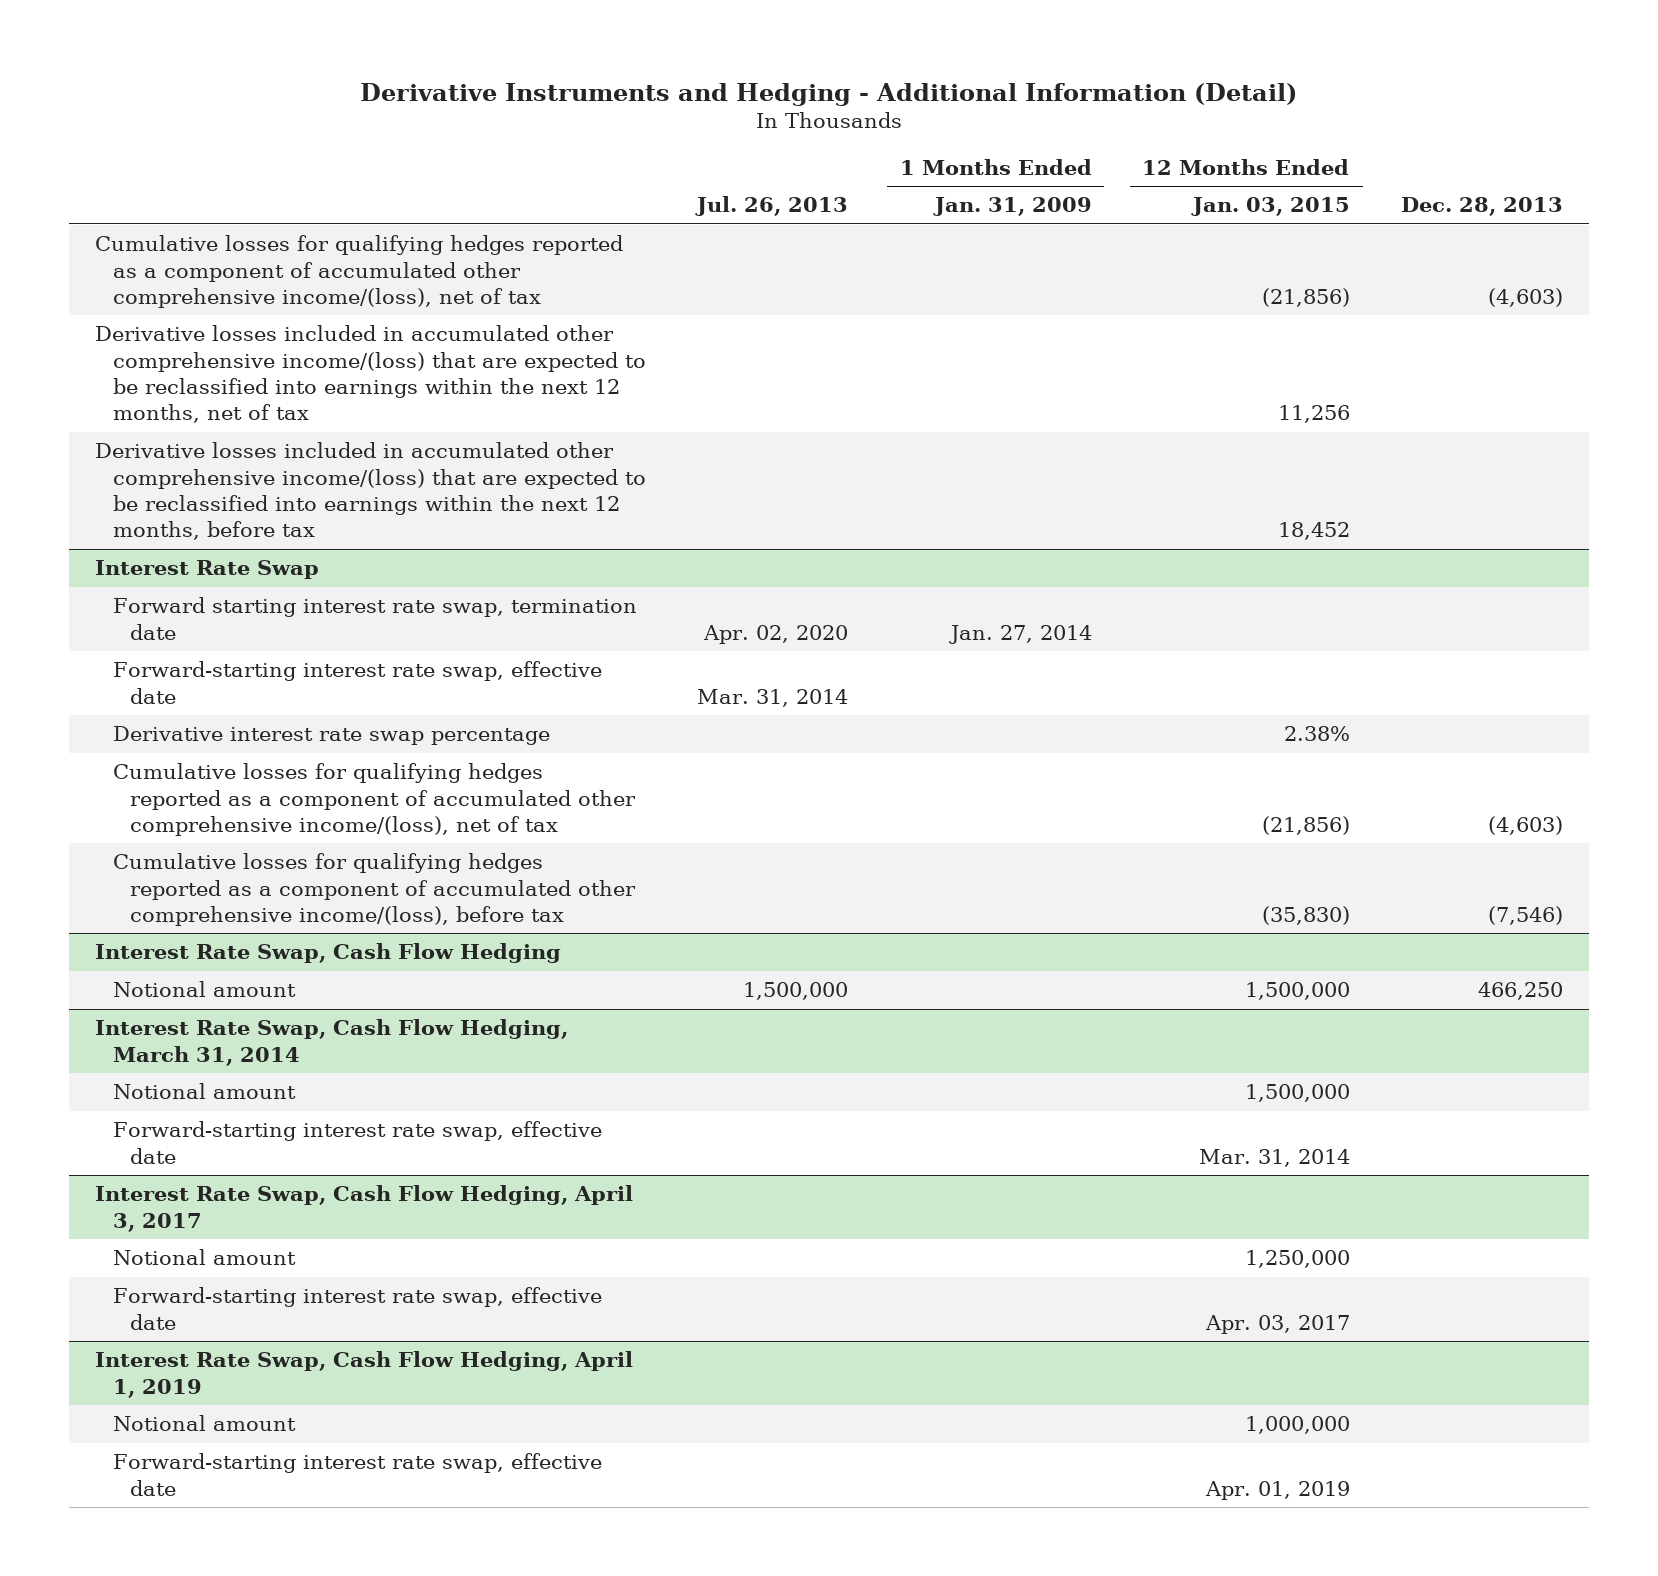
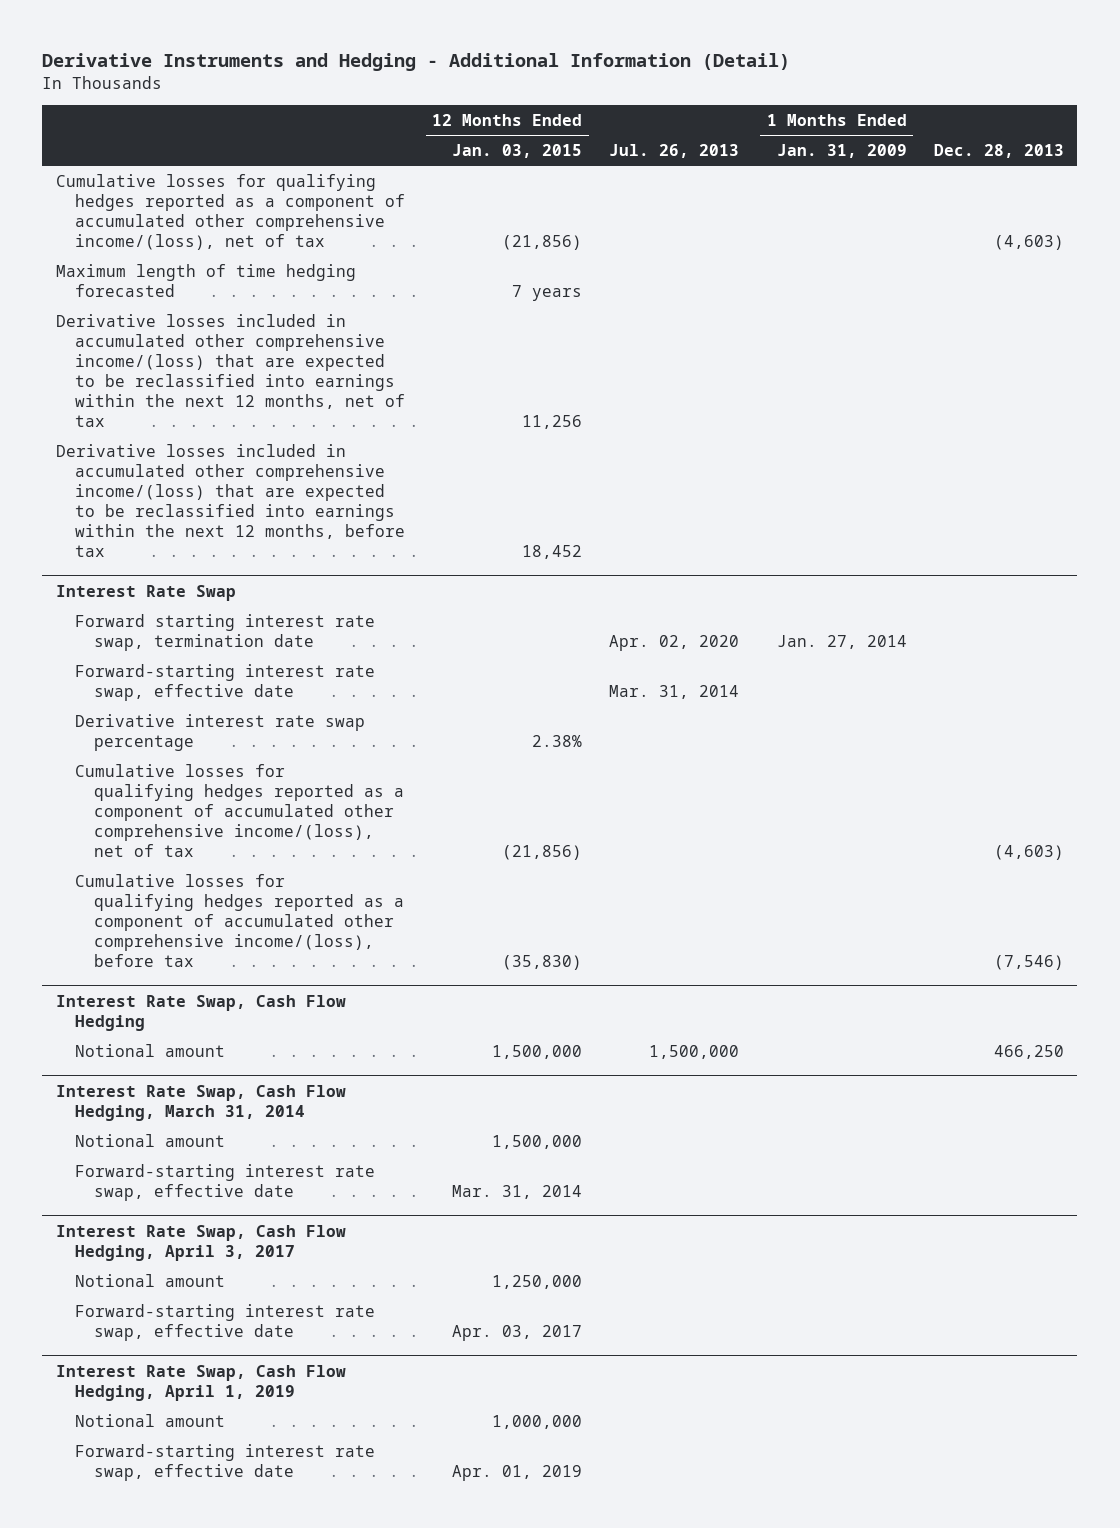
- | Jul. 26, 2013 | 1 Months Ended Jan. 31, 2009 | 12 Months Ended Jan. 03, 2015 | Dec. 28, 2013
+ | 12 Months Ended Jan. 03, 2015 | Jul. 26, 2013 | 1 Months Ended Jan. 31, 2009 | Dec. 28, 2013
+ Maximum length of time hedging forecasted | 7 years | | |

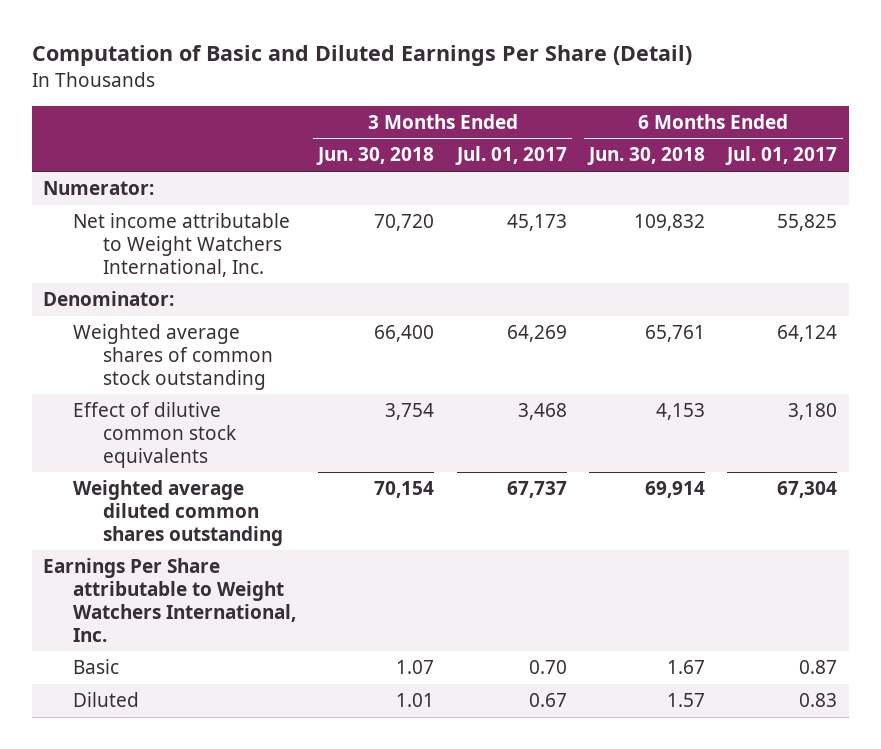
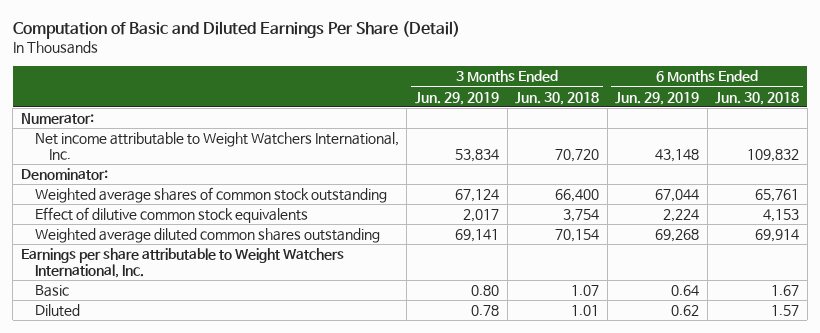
- | 3 Months Ended Jun. 30, 2018 | 3 Months Ended Jul. 01, 2017 | 6 Months Ended Jun. 30, 2018 | 6 Months Ended Jul. 01, 2017
+ | 3 Months Ended Jun. 29, 2019 | 3 Months Ended Jun. 30, 2018 | 6 Months Ended Jun. 29, 2019 | 6 Months Ended Jun. 30, 2018
- Earnings Per Share attributable to Weight Watchers International, Inc.
+ Earnings per share attributable to Weight Watchers International, Inc.

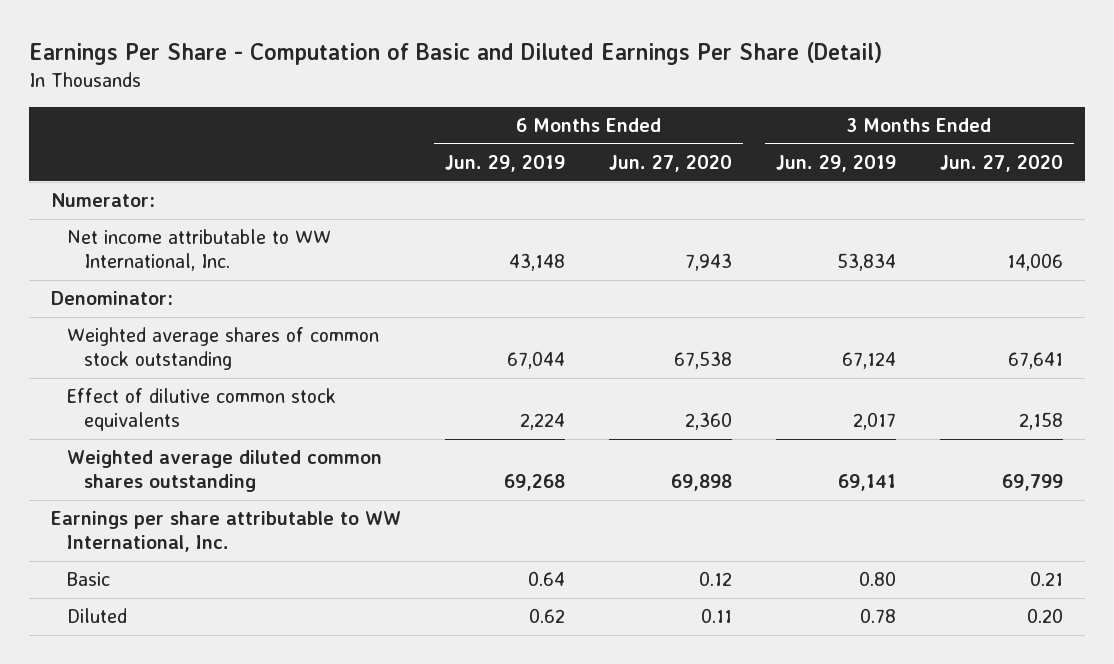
- Computation of Basic and Diluted Earnings Per Share (Detail)
+ Earnings Per Share - Computation of Basic and Diluted Earnings Per Share (Detail)
- | 3 Months Ended Jun. 29, 2019 | 3 Months Ended Jun. 30, 2018 | 6 Months Ended Jun. 29, 2019 | 6 Months Ended Jun. 30, 2018
+ | 6 Months Ended Jun. 29, 2019 | 6 Months Ended Jun. 27, 2020 | 3 Months Ended Jun. 29, 2019 | 3 Months Ended Jun. 27, 2020
- Net income attributable to Weight Watchers International, Inc. | 53,834 | 70,720 | 43,148 | 109,832
+ Net income attributable to WW International, Inc. | 43,148 | 7,943 | 53,834 | 14,006
- Earnings per share attributable to Weight Watchers International, Inc.
+ Earnings per share attributable to WW International, Inc.

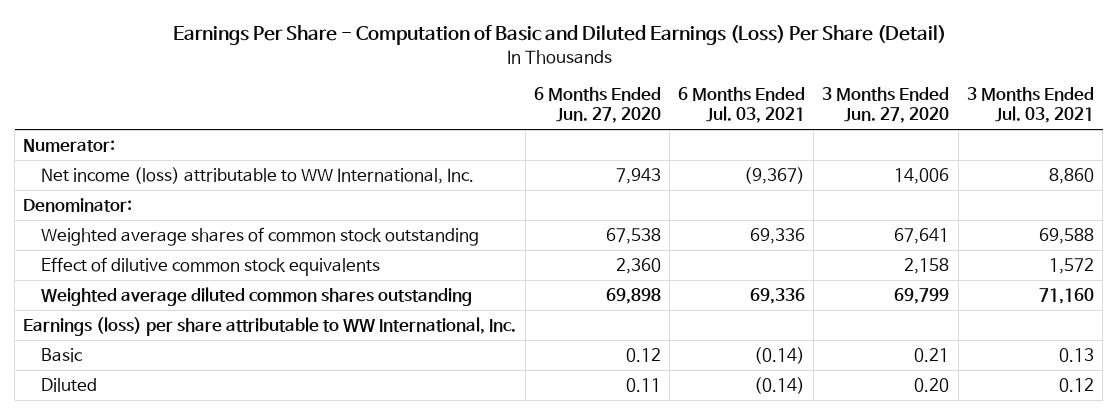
- Earnings Per Share - Computation of Basic and Diluted Earnings Per Share (Detail)
+ Earnings Per Share - Computation of Basic and Diluted Earnings (Loss) Per Share (Detail)
- | 6 Months Ended Jun. 29, 2019 | 6 Months Ended Jun. 27, 2020 | 3 Months Ended Jun. 29, 2019 | 3 Months Ended Jun. 27, 2020
+ | 6 Months Ended Jun. 27, 2020 | 6 Months Ended Jul. 03, 2021 | 3 Months Ended Jun. 27, 2020 | 3 Months Ended Jul. 03, 2021
- Net income attributable to WW International, Inc. | 43,148 | 7,943 | 53,834 | 14,006
+ Net income (loss) attributable to WW International, Inc. | 7,943 | (9,367) | 14,006 | 8,860
- Earnings per share attributable to WW International, Inc.
+ Earnings (loss) per share attributable to WW International, Inc.

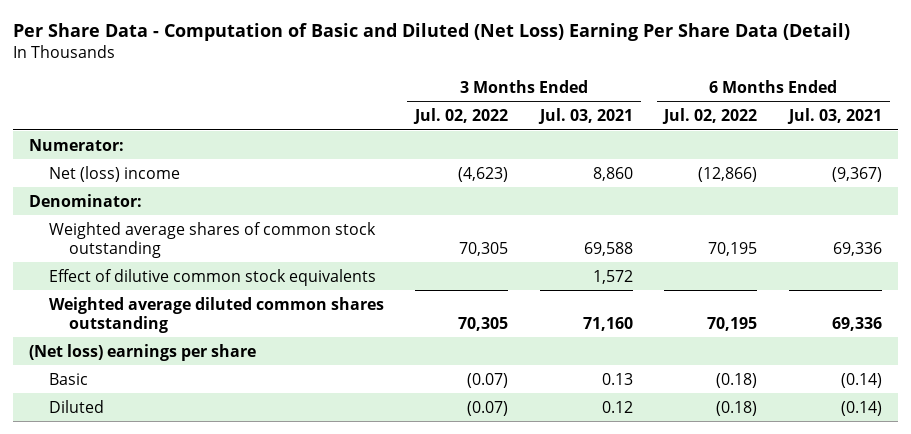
- Earnings Per Share - Computation of Basic and Diluted Earnings (Loss) Per Share (Detail)
+ Per Share Data - Computation of Basic and Diluted (Net Loss) Earning Per Share Data (Detail)
- | 6 Months Ended Jun. 27, 2020 | 6 Months Ended Jul. 03, 2021 | 3 Months Ended Jun. 27, 2020 | 3 Months Ended Jul. 03, 2021
+ | 3 Months Ended Jul. 02, 2022 | 3 Months Ended Jul. 03, 2021 | 6 Months Ended Jul. 02, 2022 | 6 Months Ended Jul. 03, 2021
- Net income (loss) attributable to WW International, Inc. | 7,943 | (9,367) | 14,006 | 8,860
+ Net (loss) income | (4,623) | 8,860 | (12,866) | (9,367)
- Earnings (loss) per share attributable to WW International, Inc.
+ (Net loss) earnings per share

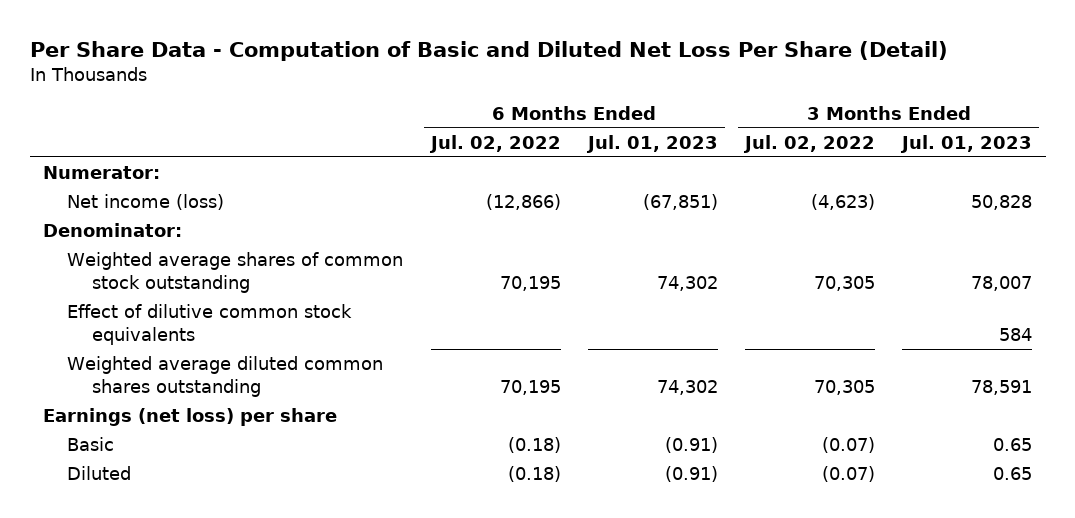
- Per Share Data - Computation of Basic and Diluted (Net Loss) Earning Per Share Data (Detail)
+ Per Share Data - Computation of Basic and Diluted Net Loss Per Share (Detail)
- | 3 Months Ended Jul. 02, 2022 | 3 Months Ended Jul. 03, 2021 | 6 Months Ended Jul. 02, 2022 | 6 Months Ended Jul. 03, 2021
+ | 6 Months Ended Jul. 02, 2022 | 6 Months Ended Jul. 01, 2023 | 3 Months Ended Jul. 02, 2022 | 3 Months Ended Jul. 01, 2023
- Net (loss) income | (4,623) | 8,860 | (12,866) | (9,367)
+ Net income (loss) | (12,866) | (67,851) | (4,623) | 50,828
- (Net loss) earnings per share
+ Earnings (net loss) per share

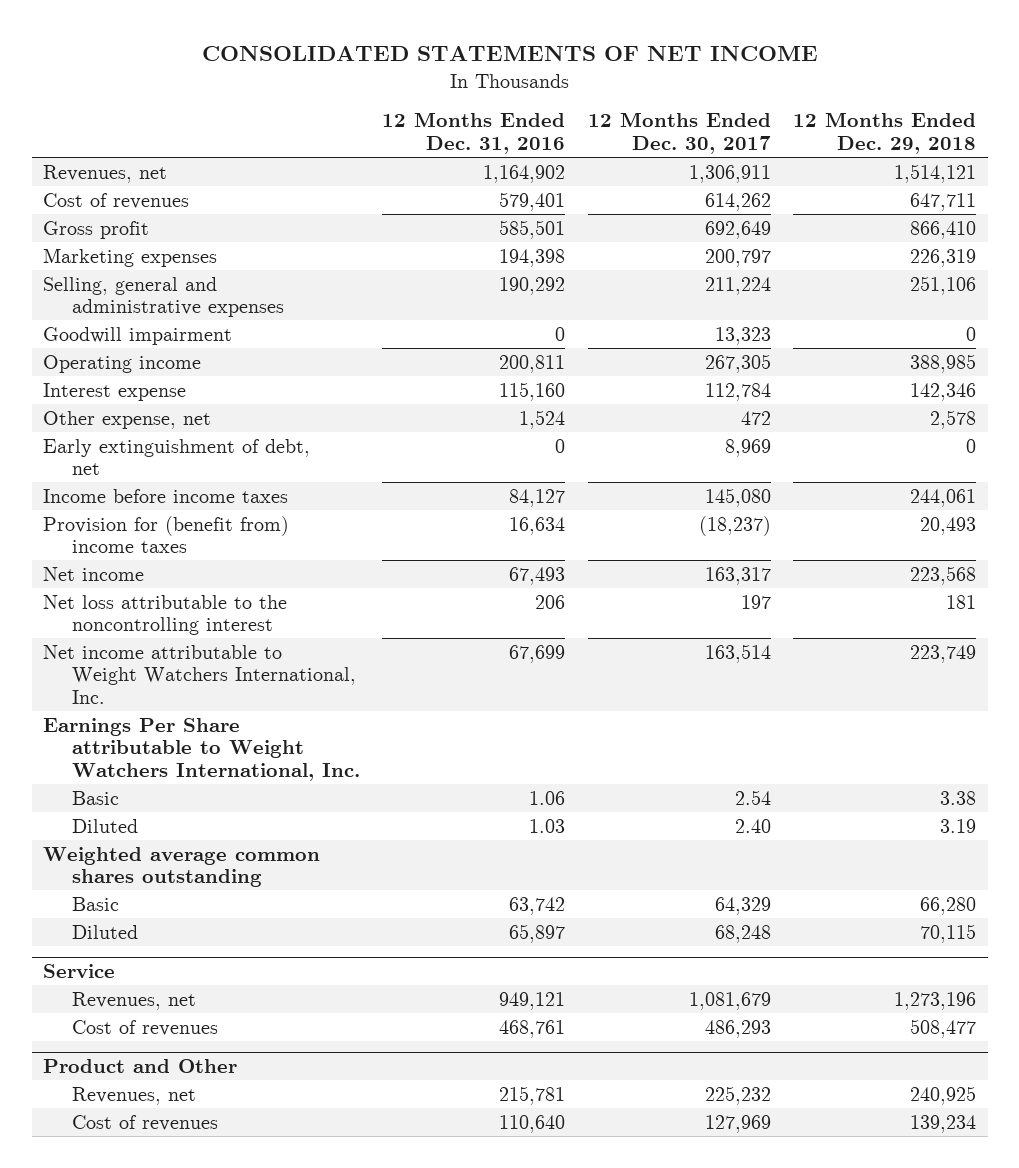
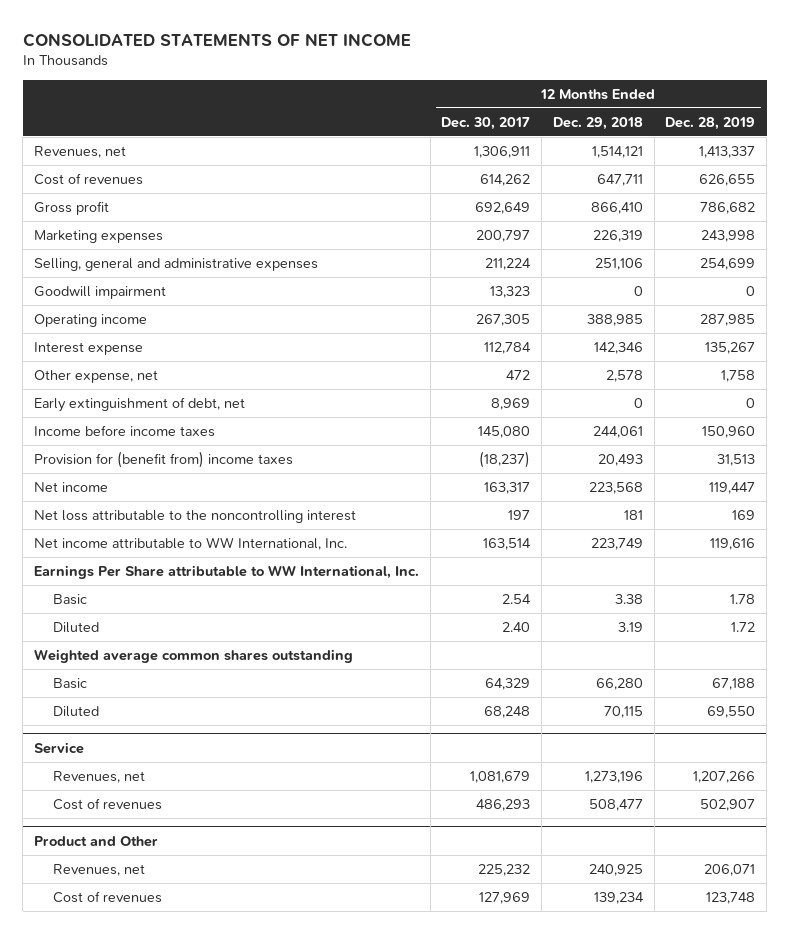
- | 12 Months Ended Dec. 31, 2016 | 12 Months Ended Dec. 30, 2017 | 12 Months Ended Dec. 29, 2018
+ | 12 Months Ended Dec. 30, 2017 | 12 Months Ended Dec. 29, 2018 | 12 Months Ended Dec. 28, 2019
- Net income attributable to Weight Watchers International, Inc. | 67,699 | 163,514 | 223,749
- Earnings Per Share attributable to Weight Watchers International, Inc.
+ Net income attributable to WW International, Inc. | 163,514 | 223,749 | 119,616
+ Earnings Per Share attributable to WW International, Inc.

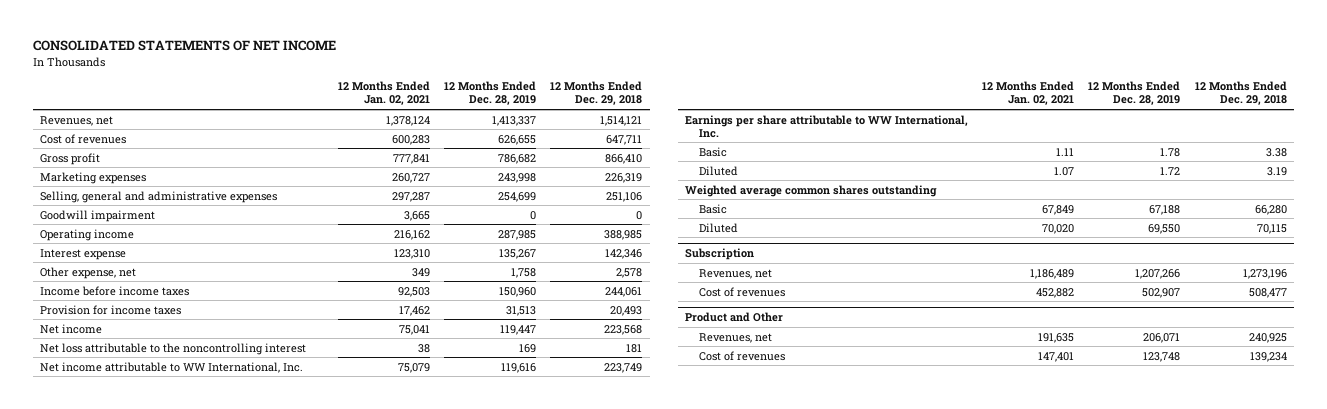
- | 12 Months Ended Dec. 30, 2017 | 12 Months Ended Dec. 29, 2018 | 12 Months Ended Dec. 28, 2019
+ | 12 Months Ended Jan. 02, 2021 | 12 Months Ended Dec. 28, 2019 | 12 Months Ended Dec. 29, 2018
- Early extinguishment of debt, net | 8,969 | 0 | 0
- Provision for (benefit from) income taxes | (18,237) | 20,493 | 31,513
+ Provision for income taxes | 17,462 | 31,513 | 20,493
- Earnings Per Share attributable to WW International, Inc.
+ Earnings per share attributable to WW International, Inc.
- Service
+ Subscription

